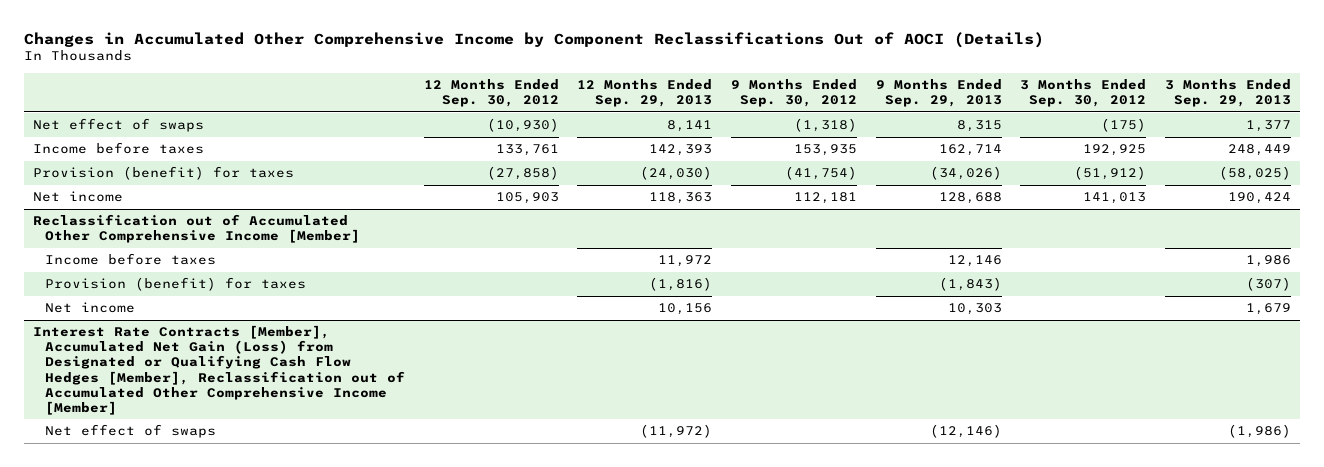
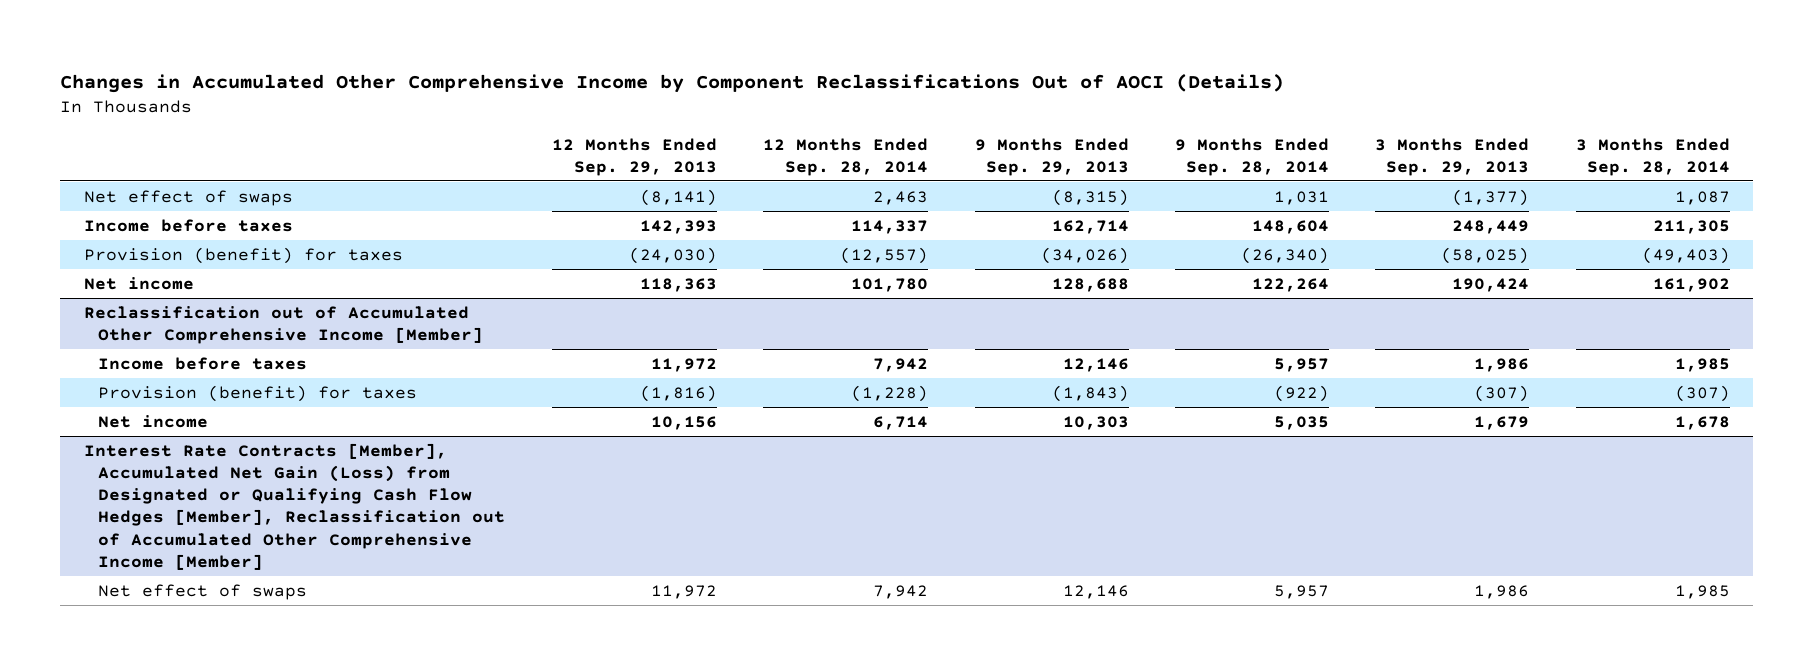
- | 12 Months Ended Sep. 30, 2012 | 12 Months Ended Sep. 29, 2013 | 9 Months Ended Sep. 30, 2012 | 9 Months Ended Sep. 29, 2013 | 3 Months Ended Sep. 30, 2012 | 3 Months Ended Sep. 29, 2013
+ | 12 Months Ended Sep. 29, 2013 | 12 Months Ended Sep. 28, 2014 | 9 Months Ended Sep. 29, 2013 | 9 Months Ended Sep. 28, 2014 | 3 Months Ended Sep. 29, 2013 | 3 Months Ended Sep. 28, 2014
- Net effect of swaps | (10,930) | 8,141 | (1,318) | 8,315 | (175) | 1,377
+ Net effect of swaps | (8,141) | 2,463 | (8,315) | 1,031 | (1,377) | 1,087
@ Interest Rate Contracts [Member], Accumulated Net Gain (Loss) from Designated or Qualifying Cash Flow Hedges [Member], Reclassification out of Accumulated Other Comprehensive Income [Member]
- Net effect of swaps | | (11,972) | | (12,146) | | (1,986)
+ Net effect of swaps | 11,972 | 7,942 | 12,146 | 5,957 | 1,986 | 1,985

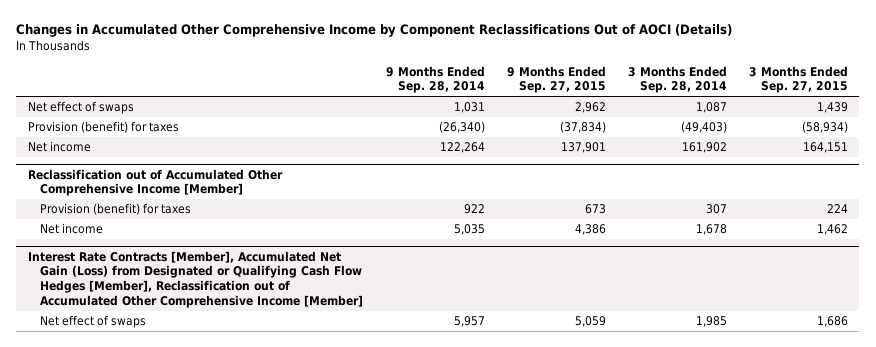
- | 12 Months Ended Sep. 29, 2013 | 12 Months Ended Sep. 28, 2014 | 9 Months Ended Sep. 29, 2013 | 9 Months Ended Sep. 28, 2014 | 3 Months Ended Sep. 29, 2013 | 3 Months Ended Sep. 28, 2014
+ | 9 Months Ended Sep. 28, 2014 | 9 Months Ended Sep. 27, 2015 | 3 Months Ended Sep. 28, 2014 | 3 Months Ended Sep. 27, 2015
- Income before taxes | 142,393 | 114,337 | 162,714 | 148,604 | 248,449 | 211,305
@ Reclassification out of Accumulated Other Comprehensive Income [Member]
- Income before taxes | 11,972 | 7,942 | 12,146 | 5,957 | 1,986 | 1,985
- Provision (benefit) for taxes | (1,816) | (1,228) | (1,843) | (922) | (307) | (307)
+ Provision (benefit) for taxes | 922 | 673 | 307 | 224

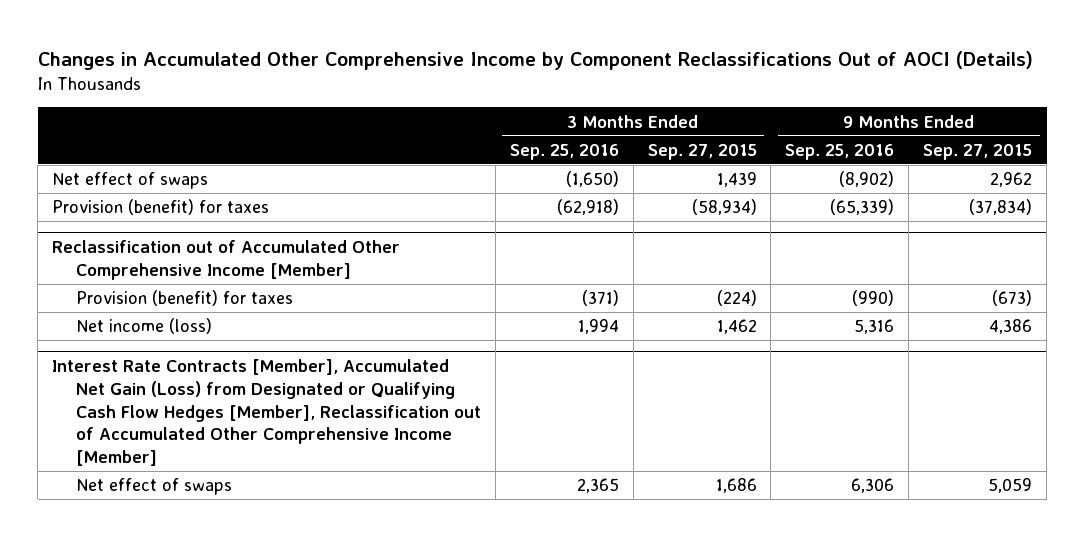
- | 9 Months Ended Sep. 28, 2014 | 9 Months Ended Sep. 27, 2015 | 3 Months Ended Sep. 28, 2014 | 3 Months Ended Sep. 27, 2015
+ | 3 Months Ended Sep. 25, 2016 | 3 Months Ended Sep. 27, 2015 | 9 Months Ended Sep. 25, 2016 | 9 Months Ended Sep. 27, 2015
- Net income | 122,264 | 137,901 | 161,902 | 164,151
@ Reclassification out of Accumulated Other Comprehensive Income [Member]
- Provision (benefit) for taxes | 922 | 673 | 307 | 224
- Net income | 5,035 | 4,386 | 1,678 | 1,462
+ Provision (benefit) for taxes | (371) | (224) | (990) | (673)
+ Net income (loss) | 1,994 | 1,462 | 5,316 | 4,386

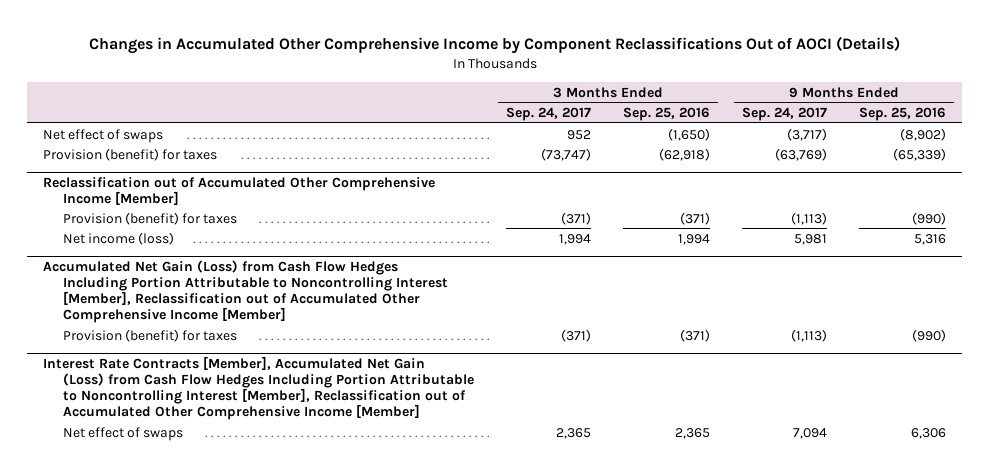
- | 3 Months Ended Sep. 25, 2016 | 3 Months Ended Sep. 27, 2015 | 9 Months Ended Sep. 25, 2016 | 9 Months Ended Sep. 27, 2015
+ | 3 Months Ended Sep. 24, 2017 | 3 Months Ended Sep. 25, 2016 | 9 Months Ended Sep. 24, 2017 | 9 Months Ended Sep. 25, 2016
- Interest Rate Contracts [Member], Accumulated Net Gain (Loss) from Designated or Qualifying Cash Flow Hedges [Member], Reclassification out of Accumulated Other Comprehensive Income [Member]
+ Accumulated Net Gain (Loss) from Cash Flow Hedges Including Portion Attributable to Noncontrolling Interest [Member], Reclassification out of Accumulated Other Comprehensive Income [Member]
+ Provision (benefit) for taxes | (371) | (371) | (1,113) | (990)
+ Interest Rate Contracts [Member], Accumulated Net Gain (Loss) from Cash Flow Hedges Including Portion Attributable to Noncontrolling Interest [Member], Reclassification out of Accumulated Other Comprehensive Income [Member]

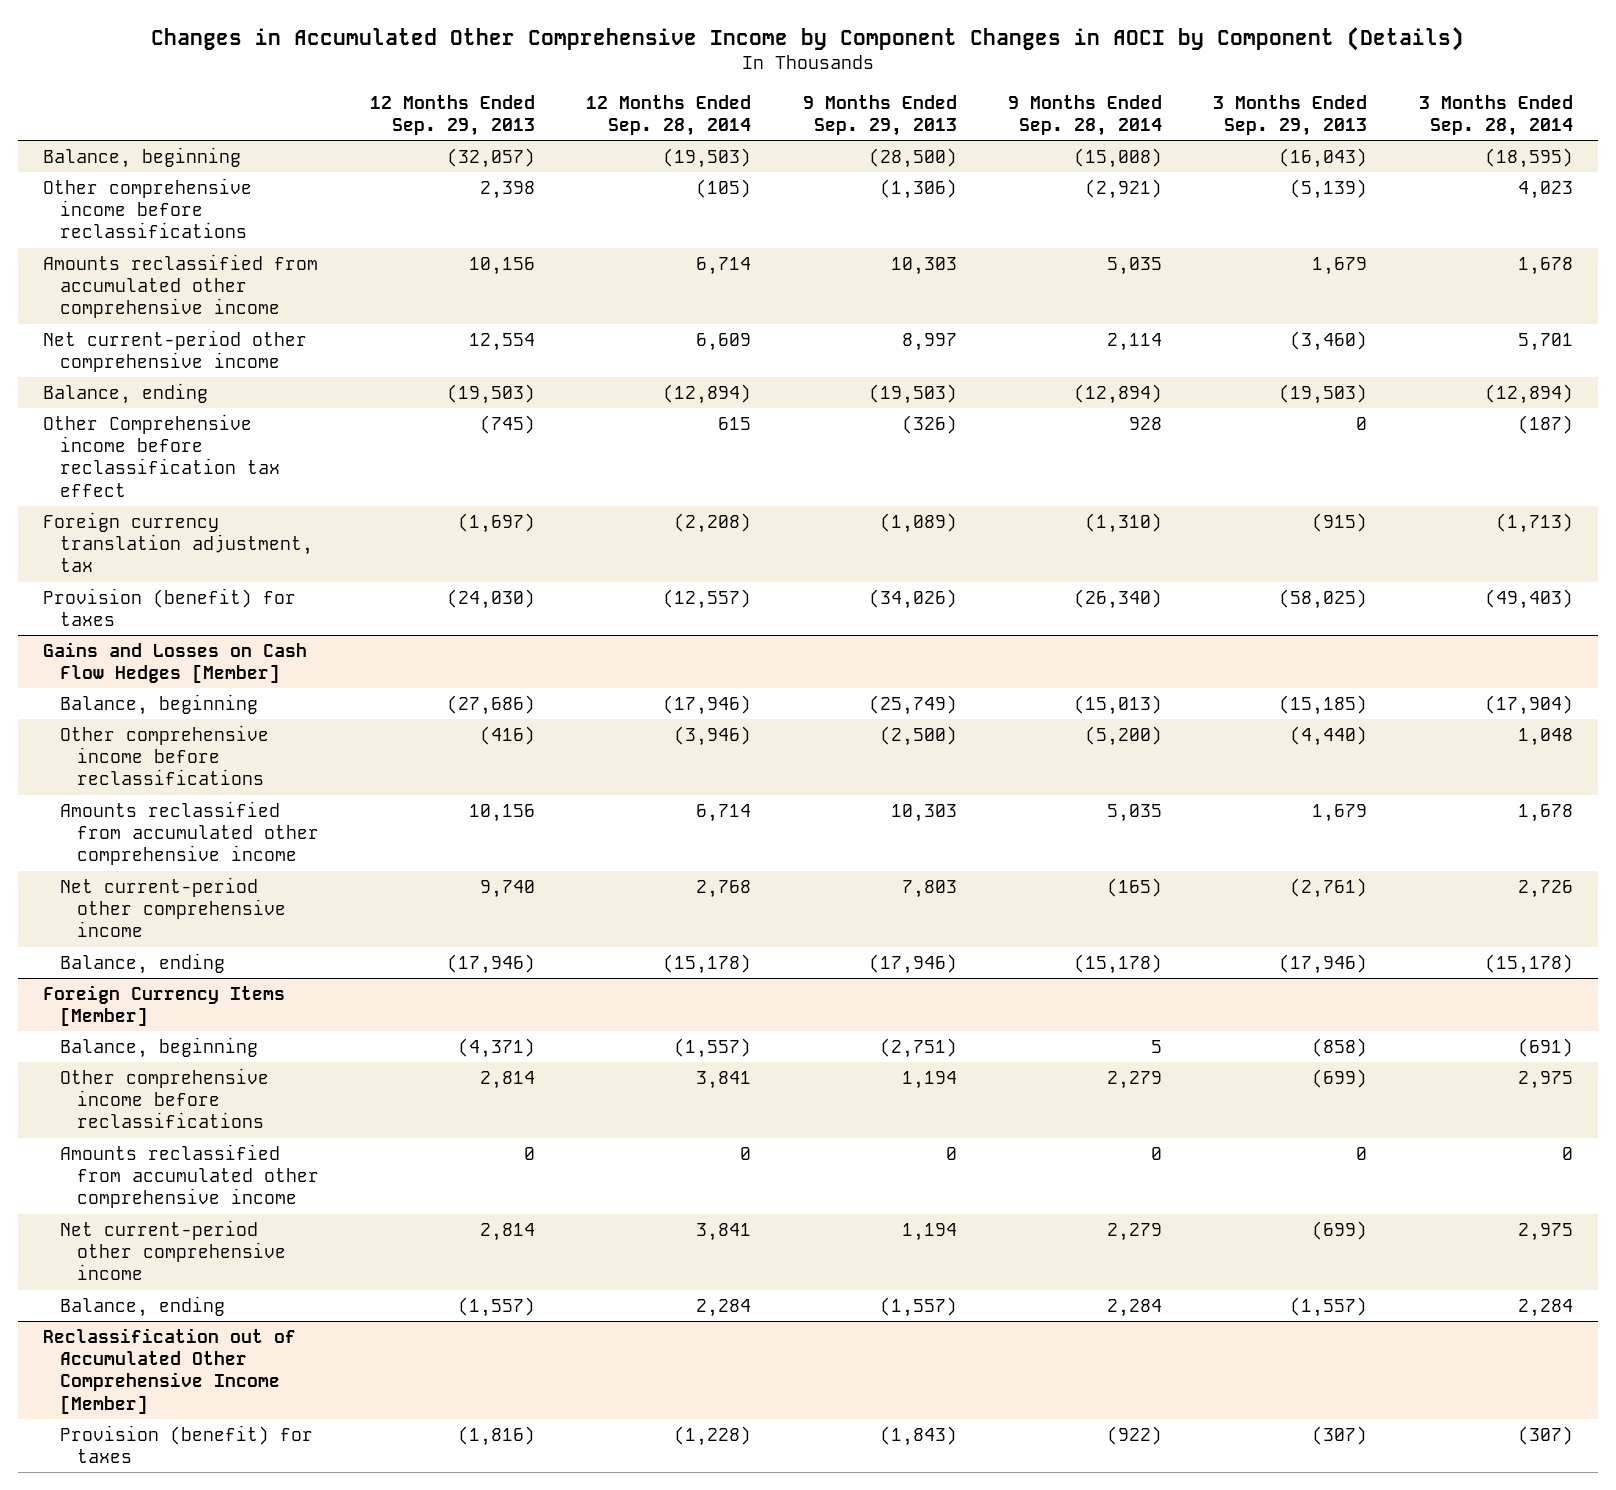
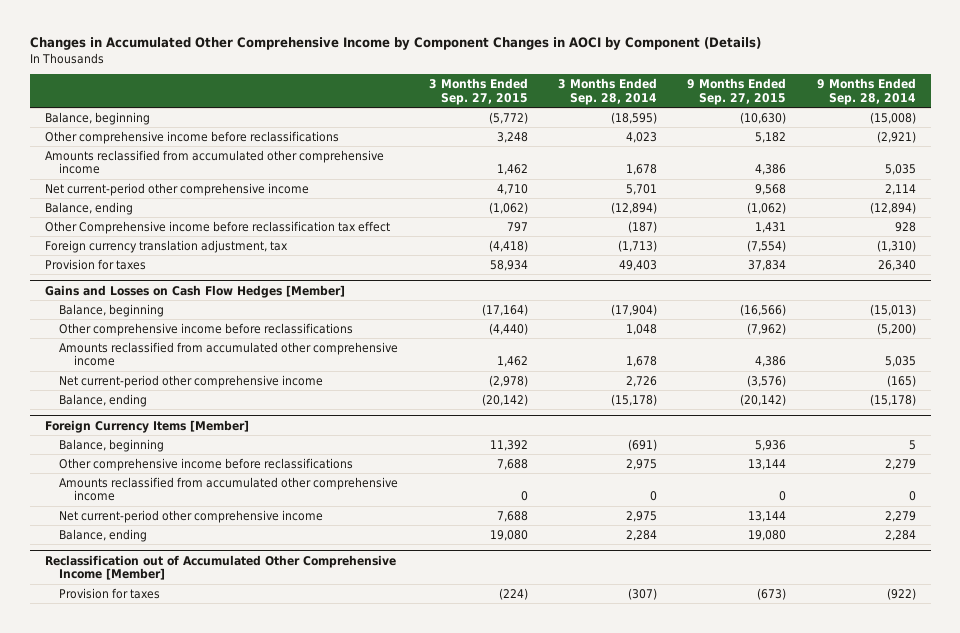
- | 12 Months Ended Sep. 29, 2013 | 12 Months Ended Sep. 28, 2014 | 9 Months Ended Sep. 29, 2013 | 9 Months Ended Sep. 28, 2014 | 3 Months Ended Sep. 29, 2013 | 3 Months Ended Sep. 28, 2014
+ | 3 Months Ended Sep. 27, 2015 | 3 Months Ended Sep. 28, 2014 | 9 Months Ended Sep. 27, 2015 | 9 Months Ended Sep. 28, 2014
- Provision (benefit) for taxes | (24,030) | (12,557) | (34,026) | (26,340) | (58,025) | (49,403)
+ Provision for taxes | 58,934 | 49,403 | 37,834 | 26,340
@ Reclassification out of Accumulated Other Comprehensive Income [Member]
- Provision (benefit) for taxes | (1,816) | (1,228) | (1,843) | (922) | (307) | (307)
+ Provision for taxes | (224) | (307) | (673) | (922)

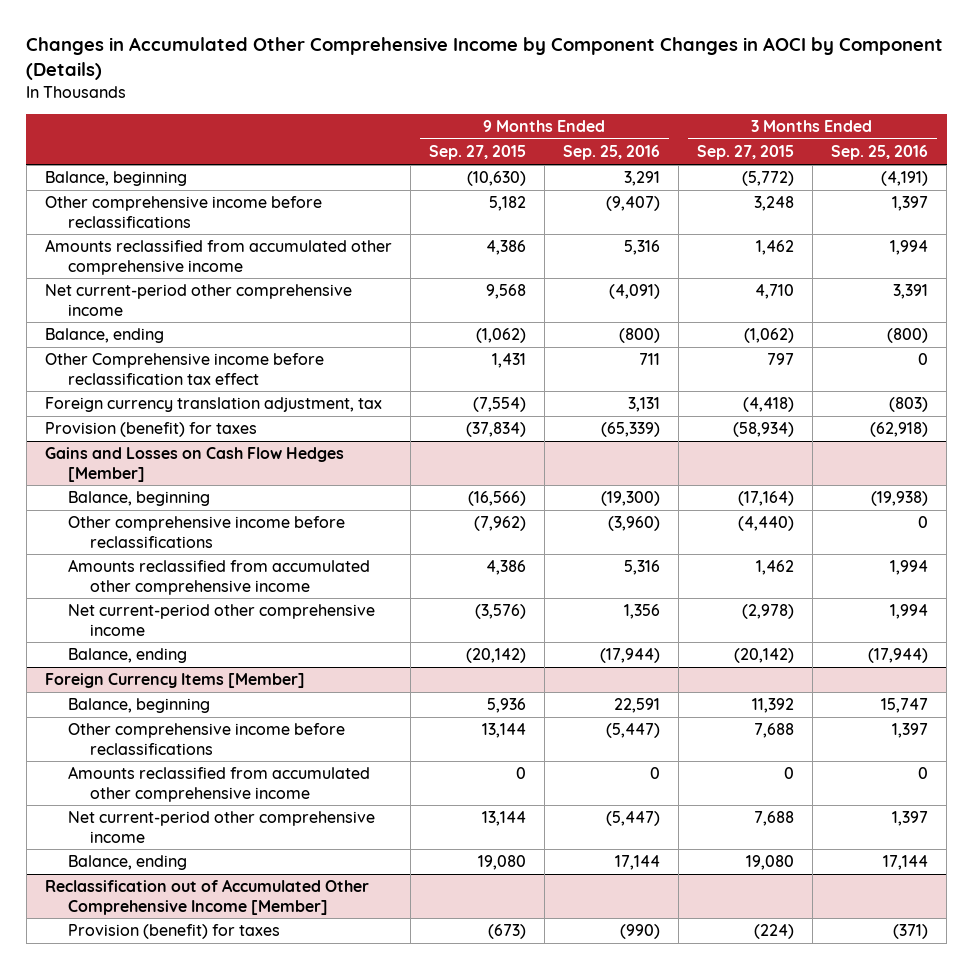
- | 3 Months Ended Sep. 27, 2015 | 3 Months Ended Sep. 28, 2014 | 9 Months Ended Sep. 27, 2015 | 9 Months Ended Sep. 28, 2014
+ | 9 Months Ended Sep. 27, 2015 | 9 Months Ended Sep. 25, 2016 | 3 Months Ended Sep. 27, 2015 | 3 Months Ended Sep. 25, 2016
- Provision for taxes | 58,934 | 49,403 | 37,834 | 26,340
+ Provision (benefit) for taxes | (37,834) | (65,339) | (58,934) | (62,918)
@ Reclassification out of Accumulated Other Comprehensive Income [Member]
- Provision for taxes | (224) | (307) | (673) | (922)
+ Provision (benefit) for taxes | (673) | (990) | (224) | (371)

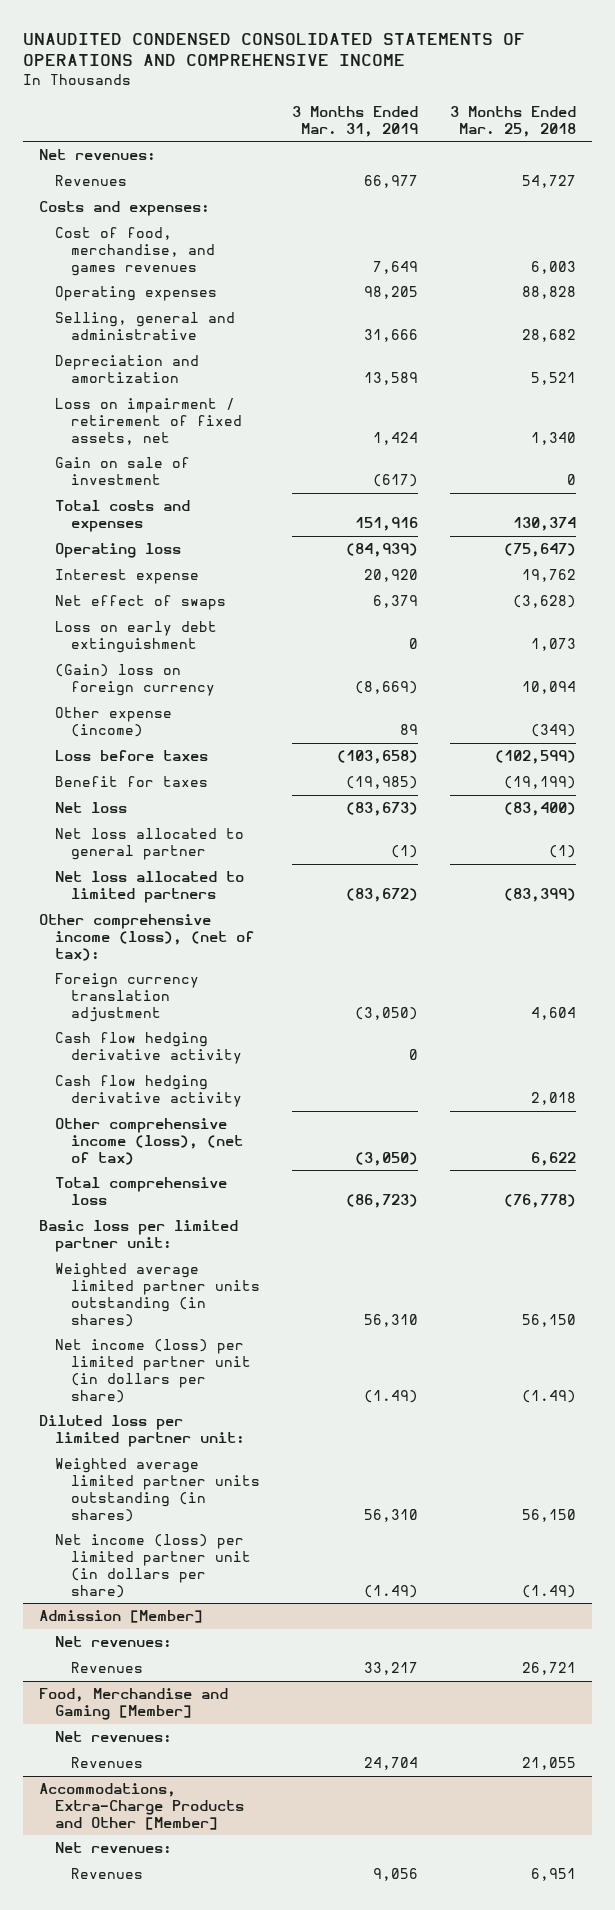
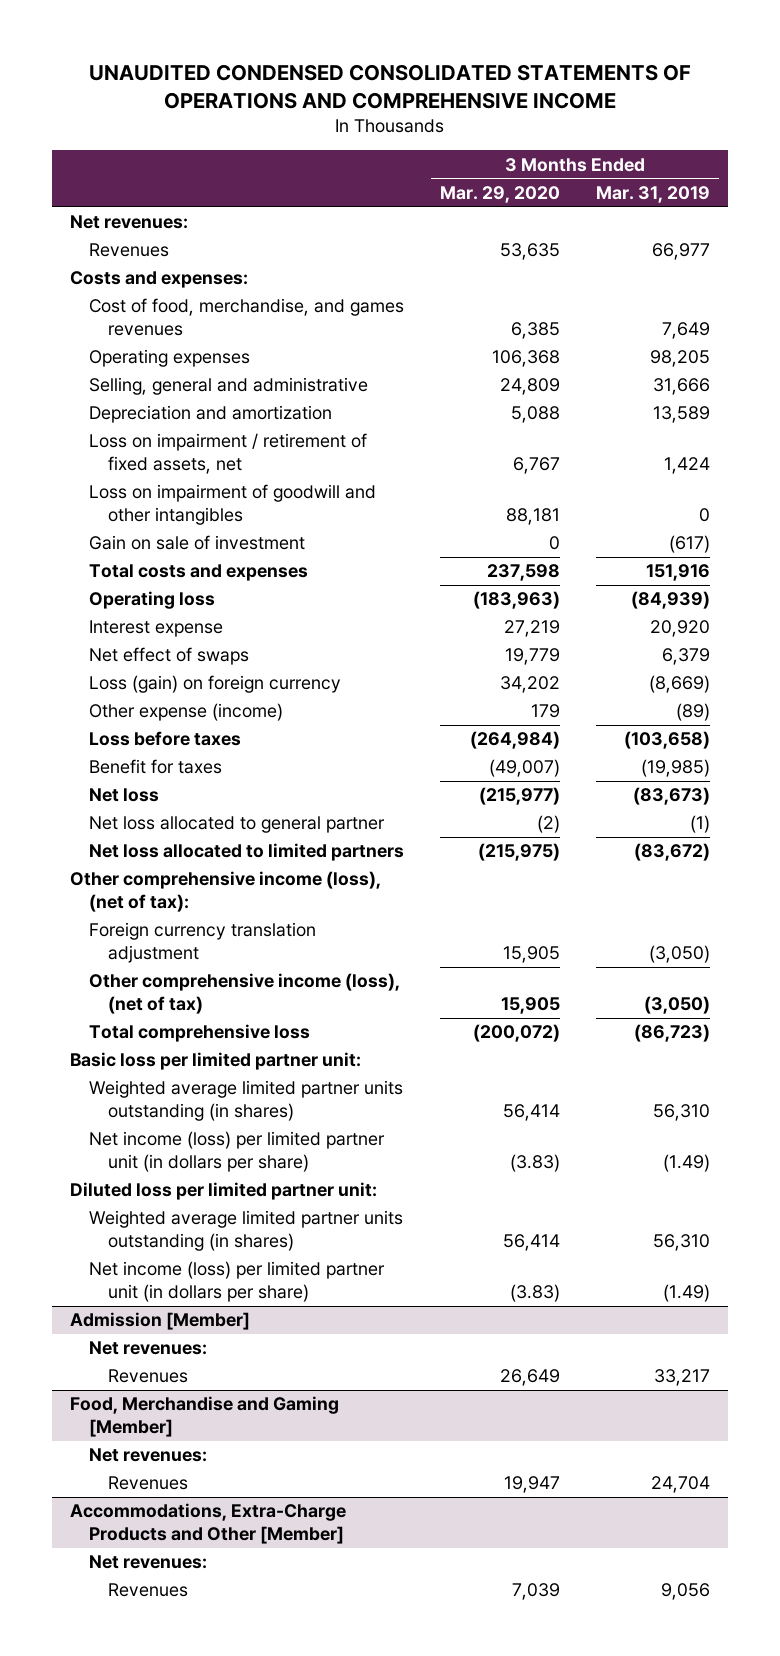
- | 3 Months Ended Mar. 31, 2019 | 3 Months Ended Mar. 25, 2018
+ | 3 Months Ended Mar. 29, 2020 | 3 Months Ended Mar. 31, 2019
+ Loss on impairment of goodwill and other intangibles | 88,181 | 0
- Loss on early debt extinguishment | 0 | 1,073
- (Gain) loss on foreign currency | (8,669) | 10,094
- Other expense (income) | 89 | (349)
+ Loss (gain) on foreign currency | 34,202 | (8,669)
+ Other expense (income) | 179 | (89)
- Cash flow hedging derivative activity | 0 |
- Cash flow hedging derivative activity | | 2,018

